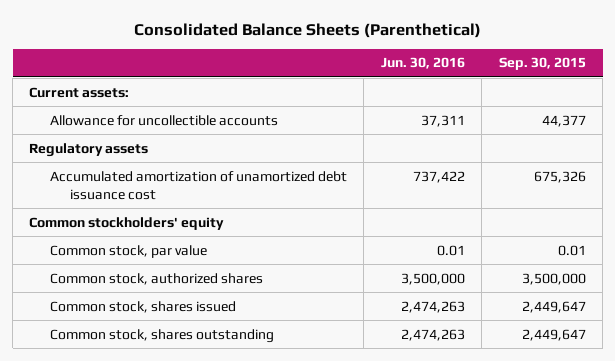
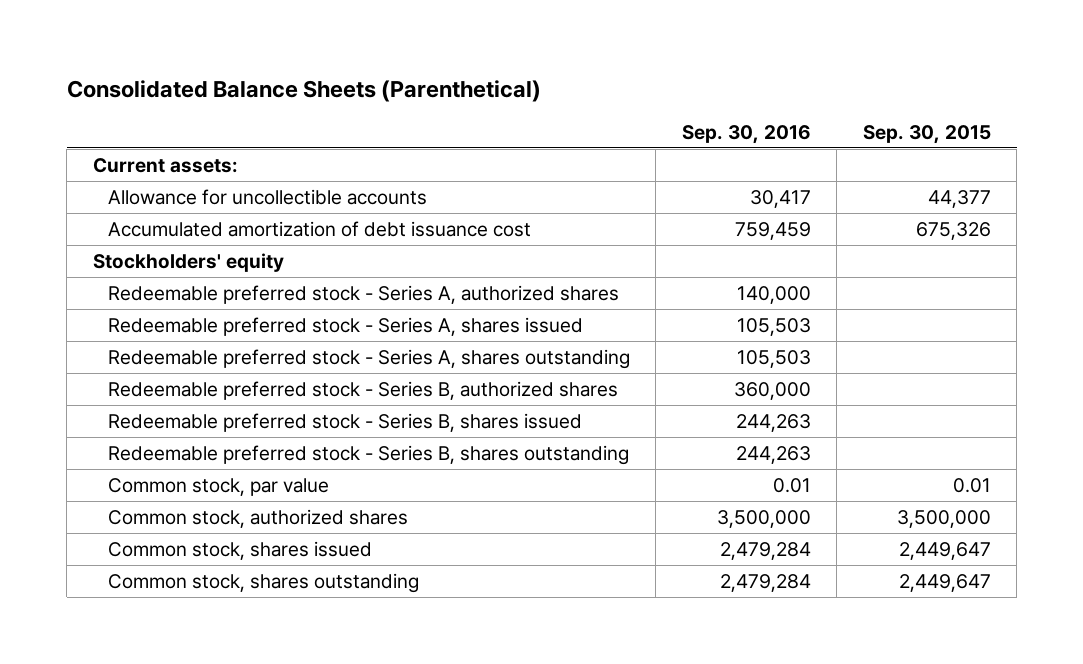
- | Jun. 30, 2016 | Sep. 30, 2015
+ | Sep. 30, 2016 | Sep. 30, 2015
- Regulatory assets
- Accumulated amortization of unamortized debt issuance cost | 737,422 | 675,326
- Common stockholders' equity
+ Accumulated amortization of debt issuance cost | 759,459 | 675,326
+ Stockholders' equity
+ Redeemable preferred stock - Series A, authorized shares | 140,000 |
+ Redeemable preferred stock - Series A, shares issued | 105,503 |
+ Redeemable preferred stock - Series A, shares outstanding | 105,503 |
+ Redeemable preferred stock - Series B, authorized shares | 360,000 |
+ Redeemable preferred stock - Series B, shares issued | 244,263 |
+ Redeemable preferred stock - Series B, shares outstanding | 244,263 |

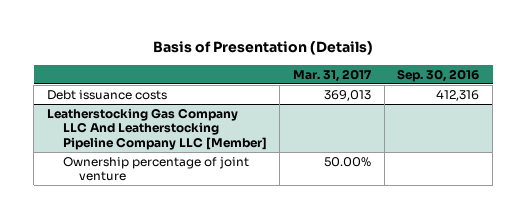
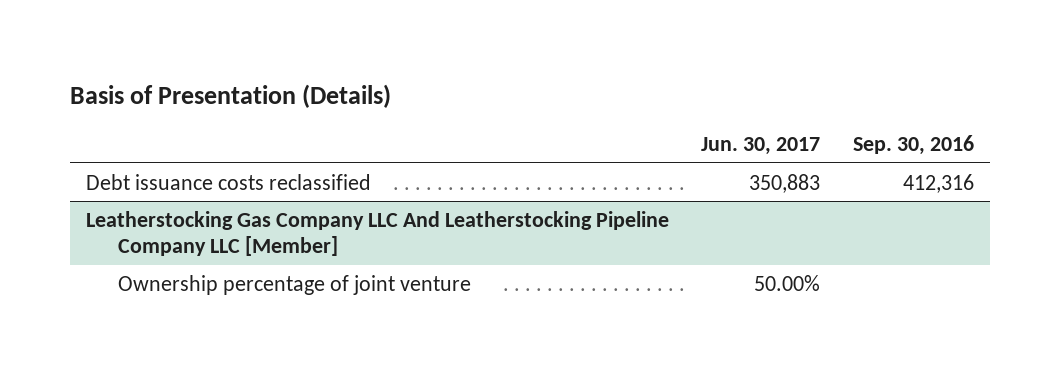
- | Mar. 31, 2017 | Sep. 30, 2016
+ | Jun. 30, 2017 | Sep. 30, 2016
- Debt issuance costs | 369,013 | 412,316
+ Debt issuance costs reclassified | 350,883 | 412,316

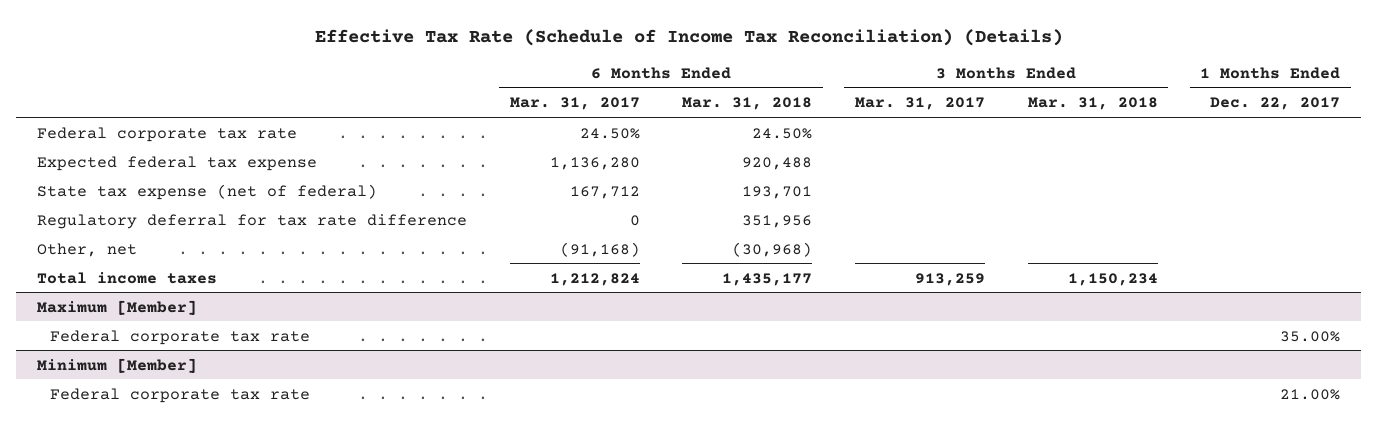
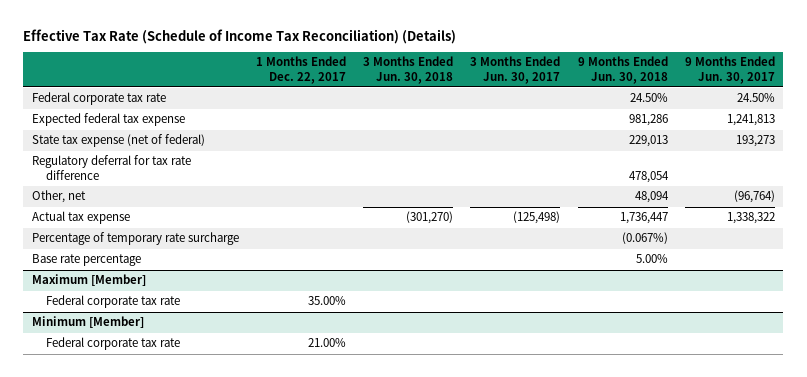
- | 6 Months Ended Mar. 31, 2017 | 6 Months Ended Mar. 31, 2018 | 3 Months Ended Mar. 31, 2017 | 3 Months Ended Mar. 31, 2018 | 1 Months Ended Dec. 22, 2017
+ | 1 Months Ended Dec. 22, 2017 | 3 Months Ended Jun. 30, 2018 | 3 Months Ended Jun. 30, 2017 | 9 Months Ended Jun. 30, 2018 | 9 Months Ended Jun. 30, 2017
- Total income taxes | 1,212,824 | 1,435,177 | 913,259 | 1,150,234 |
+ Actual tax expense | | (301,270) | (125,498) | 1,736,447 | 1,338,322
+ Percentage of temporary rate surcharge | | | | (0.067%) |
+ Base rate percentage | | | | 5.00% |

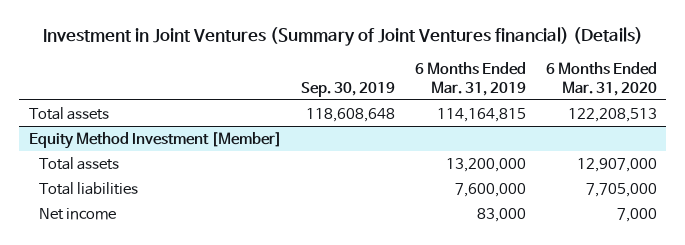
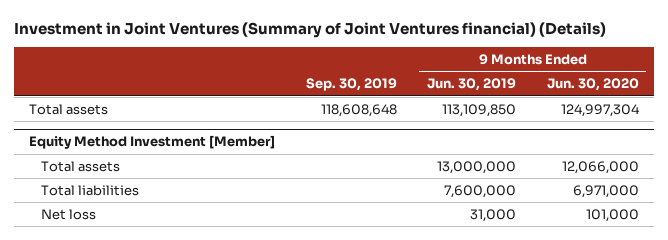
- | Sep. 30, 2019 | 6 Months Ended Mar. 31, 2019 | 6 Months Ended Mar. 31, 2020
+ | Sep. 30, 2019 | 9 Months Ended Jun. 30, 2019 | 9 Months Ended Jun. 30, 2020
@ Equity Method Investment [Member]
- Net income | | 83,000 | 7,000
+ Net loss | | 31,000 | 101,000

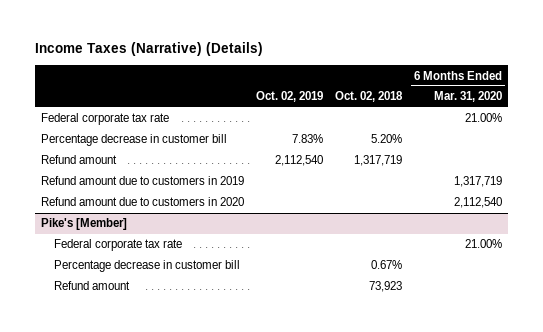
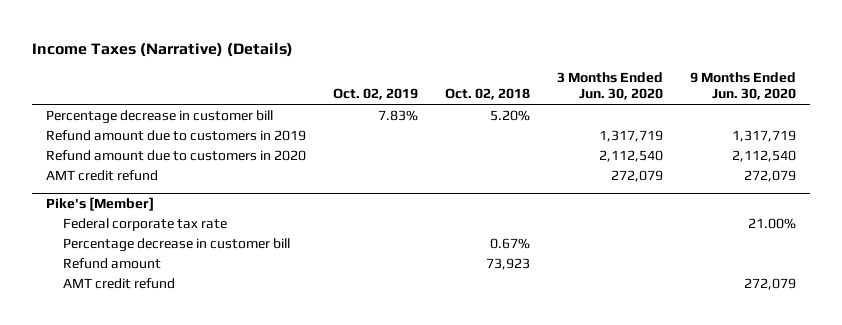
- | Oct. 02, 2019 | Oct. 02, 2018 | 6 Months Ended Mar. 31, 2020
+ | Oct. 02, 2019 | Oct. 02, 2018 | 3 Months Ended Jun. 30, 2020 | 9 Months Ended Jun. 30, 2020
- Federal corporate tax rate | | | 21.00%
- Refund amount | 2,112,540 | 1,317,719 |
+ AMT credit refund | | | 272,079 | 272,079
@ Pike's [Member]
+ AMT credit refund | | | | 272,079

